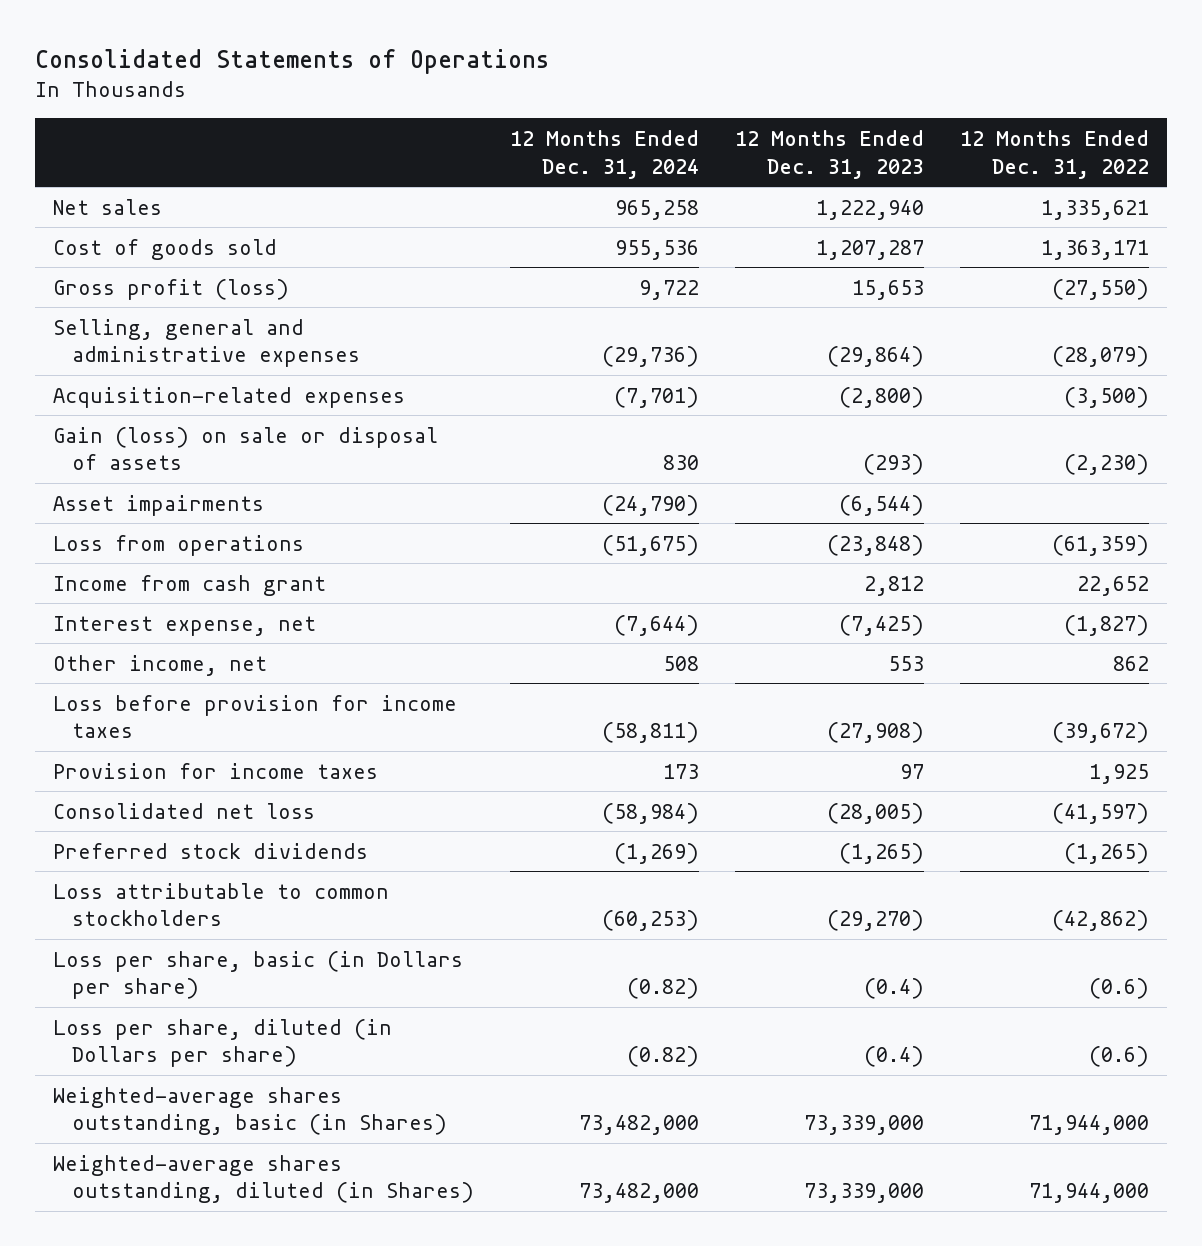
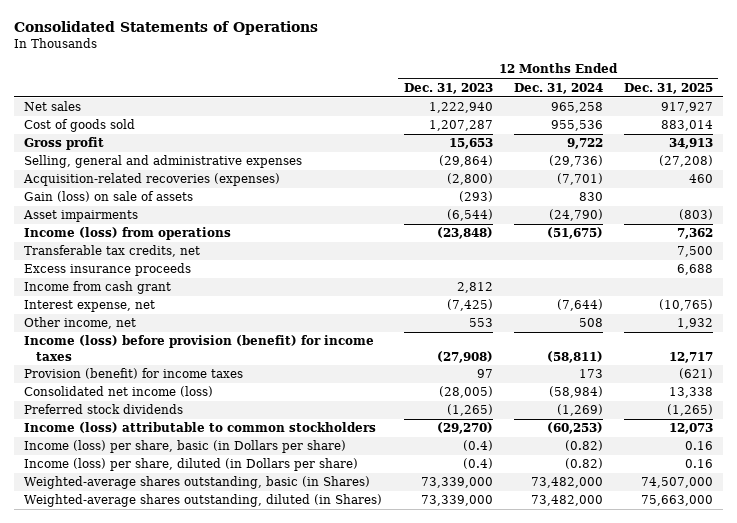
- | 12 Months Ended Dec. 31, 2024 | 12 Months Ended Dec. 31, 2023 | 12 Months Ended Dec. 31, 2022
+ | 12 Months Ended Dec. 31, 2023 | 12 Months Ended Dec. 31, 2024 | 12 Months Ended Dec. 31, 2025
- Gross profit (loss) | 9,722 | 15,653 | (27,550)
+ Gross profit | 15,653 | 9,722 | 34,913
- Acquisition-related expenses | (7,701) | (2,800) | (3,500)
- Gain (loss) on sale or disposal of assets | 830 | (293) | (2,230)
+ Acquisition-related recoveries (expenses) | (2,800) | (7,701) | 460
+ Gain (loss) on sale of assets | (293) | 830 |
- Loss from operations | (51,675) | (23,848) | (61,359)
+ Income (loss) from operations | (23,848) | (51,675) | 7,362
+ Transferable tax credits, net | | | 7,500
+ Excess insurance proceeds | | | 6,688
- Loss before provision for income taxes | (58,811) | (27,908) | (39,672)
- Provision for income taxes | 173 | 97 | 1,925
- Consolidated net loss | (58,984) | (28,005) | (41,597)
+ Income (loss) before provision (benefit) for income taxes | (27,908) | (58,811) | 12,717
+ Provision (benefit) for income taxes | 97 | 173 | (621)
+ Consolidated net income (loss) | (28,005) | (58,984) | 13,338
- Loss attributable to common stockholders | (60,253) | (29,270) | (42,862)
- Loss per share, basic (in Dollars per share) | (0.82) | (0.4) | (0.6)
- Loss per share, diluted (in Dollars per share) | (0.82) | (0.4) | (0.6)
+ Income (loss) attributable to common stockholders | (29,270) | (60,253) | 12,073
+ Income (loss) per share, basic (in Dollars per share) | (0.4) | (0.82) | 0.16
+ Income (loss) per share, diluted (in Dollars per share) | (0.4) | (0.82) | 0.16

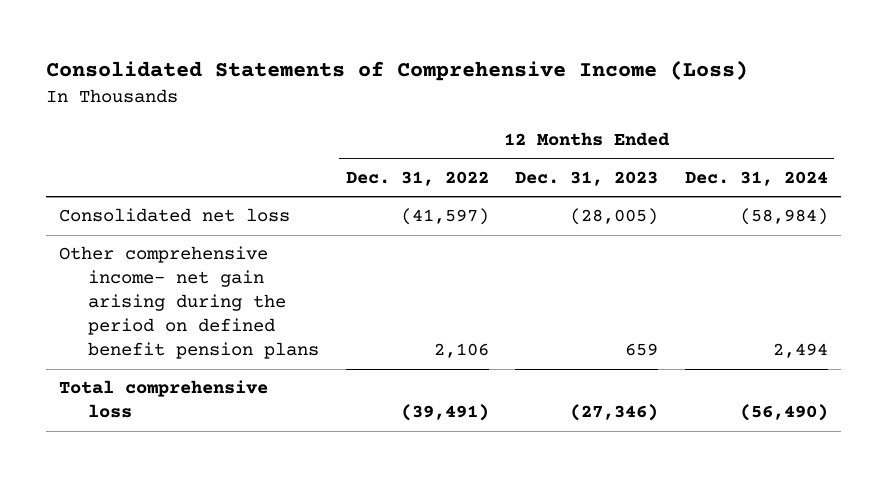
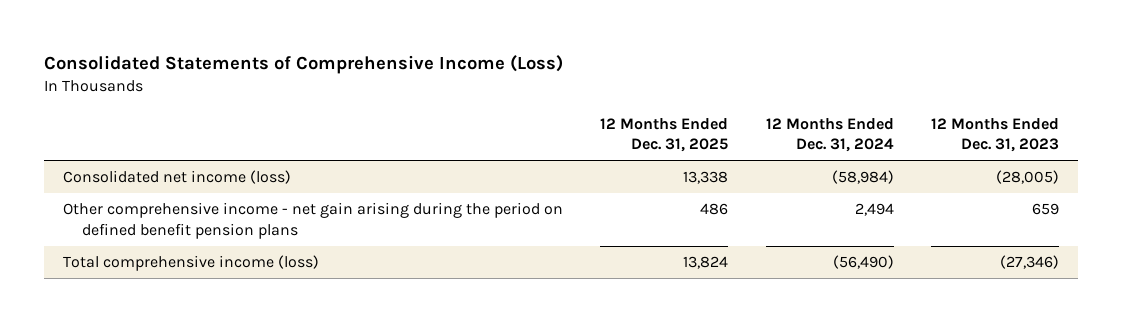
- | 12 Months Ended Dec. 31, 2022 | 12 Months Ended Dec. 31, 2023 | 12 Months Ended Dec. 31, 2024
+ | 12 Months Ended Dec. 31, 2025 | 12 Months Ended Dec. 31, 2024 | 12 Months Ended Dec. 31, 2023
- Consolidated net loss | (41,597) | (28,005) | (58,984)
- Other comprehensive income- net gain arising during the period on defined benefit pension plans | 2,106 | 659 | 2,494
- Total comprehensive loss | (39,491) | (27,346) | (56,490)
+ Consolidated net income (loss) | 13,338 | (58,984) | (28,005)
+ Other comprehensive income - net gain arising during the period on defined benefit pension plans | 486 | 2,494 | 659
+ Total comprehensive income (loss) | 13,824 | (56,490) | (27,346)

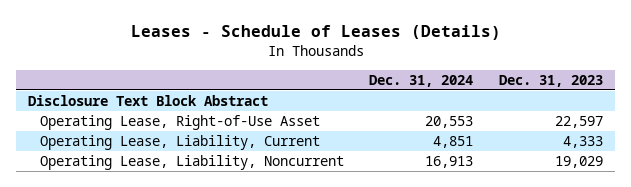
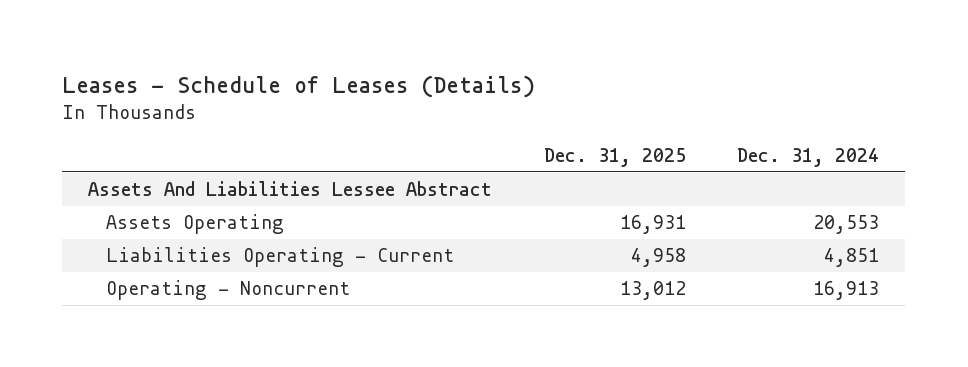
- | Dec. 31, 2024 | Dec. 31, 2023
+ | Dec. 31, 2025 | Dec. 31, 2024
- Disclosure Text Block Abstract
- Operating Lease, Right-of-Use Asset | 20,553 | 22,597
- Operating Lease, Liability, Current | 4,851 | 4,333
- Operating Lease, Liability, Noncurrent | 16,913 | 19,029
+ Assets And Liabilities Lessee Abstract
+ Assets Operating | 16,931 | 20,553
+ Liabilities Operating - Current | 4,958 | 4,851
+ Operating - Noncurrent | 13,012 | 16,913

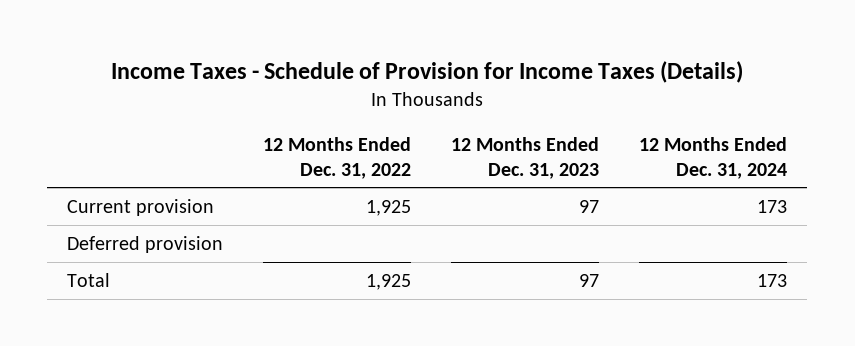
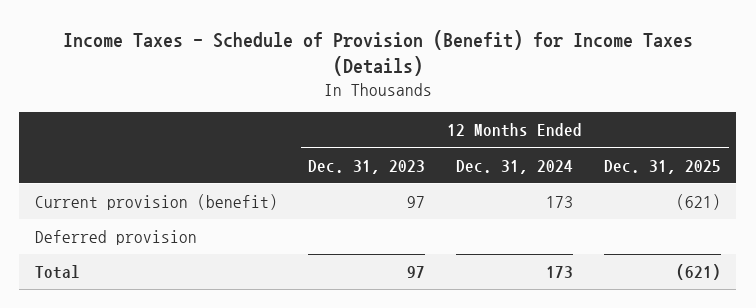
- Income Taxes - Schedule of Provision for Income Taxes (Details)
+ Income Taxes - Schedule of Provision (Benefit) for Income Taxes (Details)
- | 12 Months Ended Dec. 31, 2022 | 12 Months Ended Dec. 31, 2023 | 12 Months Ended Dec. 31, 2024
+ | 12 Months Ended Dec. 31, 2023 | 12 Months Ended Dec. 31, 2024 | 12 Months Ended Dec. 31, 2025
- Current provision | 1,925 | 97 | 173
+ Current provision (benefit) | 97 | 173 | (621)

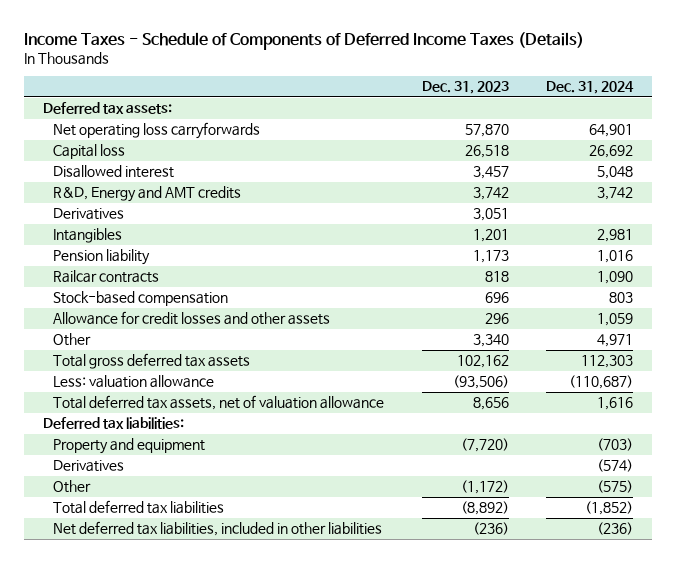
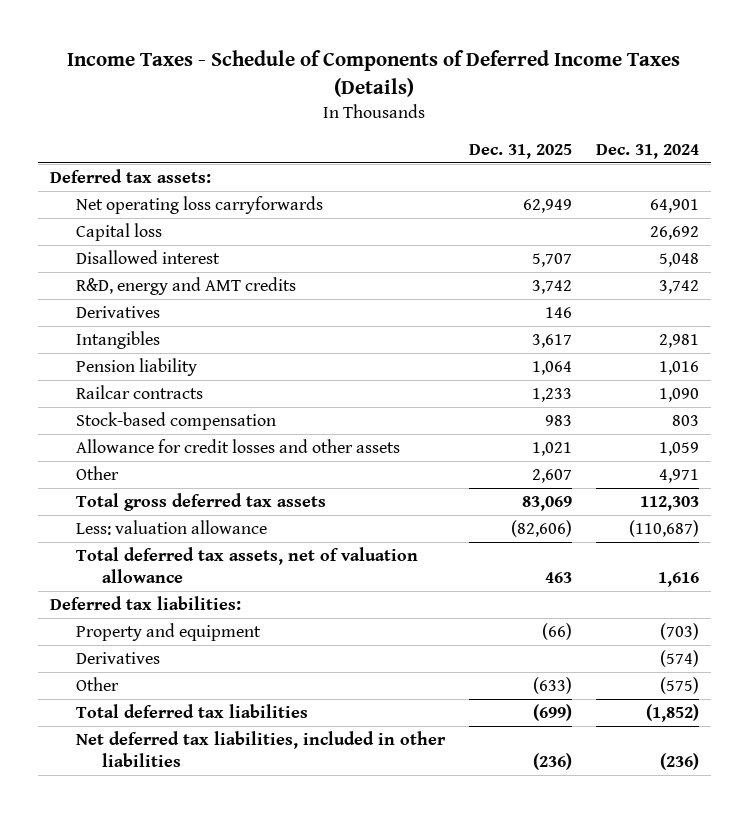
- | Dec. 31, 2023 | Dec. 31, 2024
+ | Dec. 31, 2025 | Dec. 31, 2024
- R&D, Energy and AMT credits | 3,742 | 3,742
+ R&D, energy and AMT credits | 3,742 | 3,742

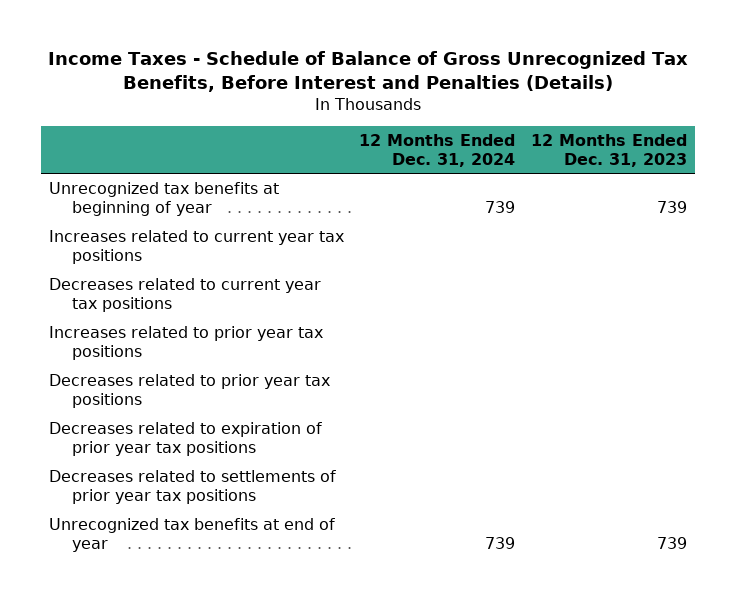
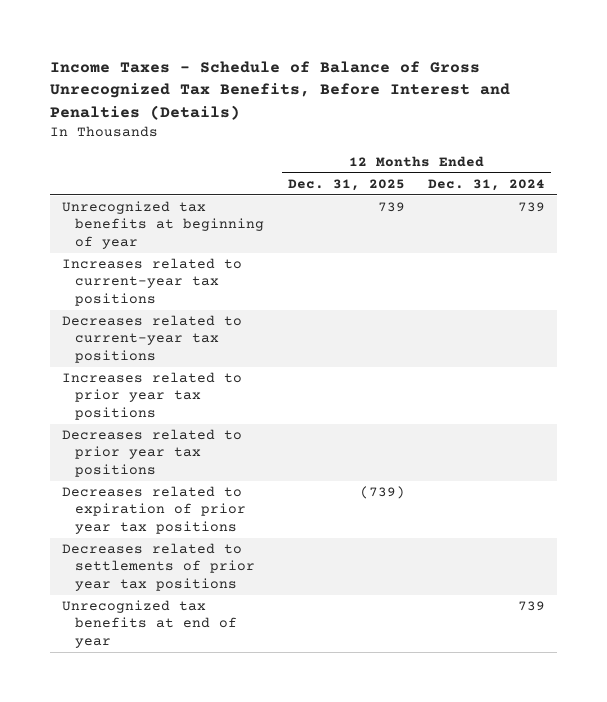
- | 12 Months Ended Dec. 31, 2024 | 12 Months Ended Dec. 31, 2023
+ | 12 Months Ended Dec. 31, 2025 | 12 Months Ended Dec. 31, 2024
- Increases related to current year tax positions
- Decreases related to current year tax positions
+ Increases related to current-year tax positions
+ Decreases related to current-year tax positions

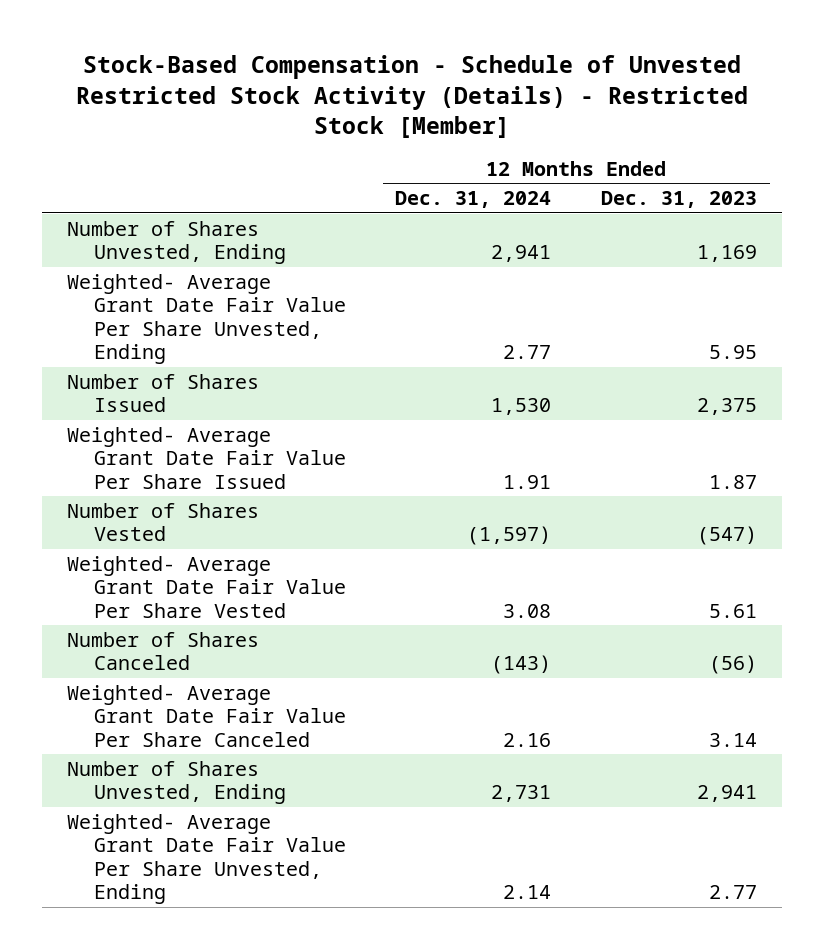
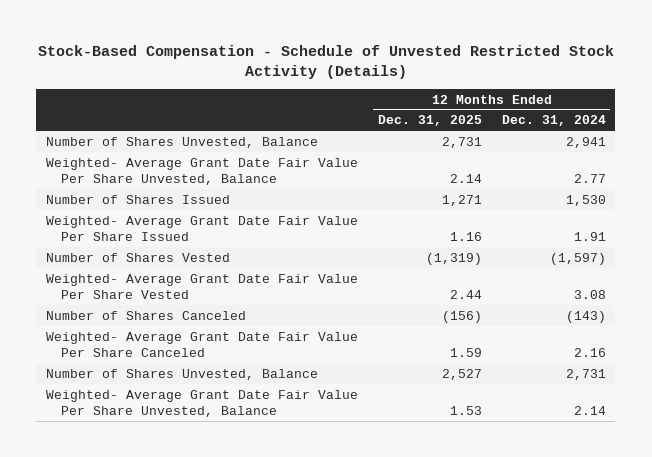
- Stock-Based Compensation - Schedule of Unvested Restricted Stock Activity (Details) - Restricted Stock [Member]
+ Stock-Based Compensation - Schedule of Unvested Restricted Stock Activity (Details)
- | 12 Months Ended Dec. 31, 2024 | 12 Months Ended Dec. 31, 2023
+ | 12 Months Ended Dec. 31, 2025 | 12 Months Ended Dec. 31, 2024
- Number of Shares Unvested, Ending | 2,941 | 1,169
- Weighted- Average Grant Date Fair Value Per Share Unvested, Ending | 2.77 | 5.95
+ Number of Shares Unvested, Balance | 2,731 | 2,941
+ Weighted- Average Grant Date Fair Value Per Share Unvested, Balance | 2.14 | 2.77
- Number of Shares Unvested, Ending | 2,731 | 2,941
- Weighted- Average Grant Date Fair Value Per Share Unvested, Ending | 2.14 | 2.77
+ Number of Shares Unvested, Balance | 2,527 | 2,731
+ Weighted- Average Grant Date Fair Value Per Share Unvested, Balance | 1.53 | 2.14

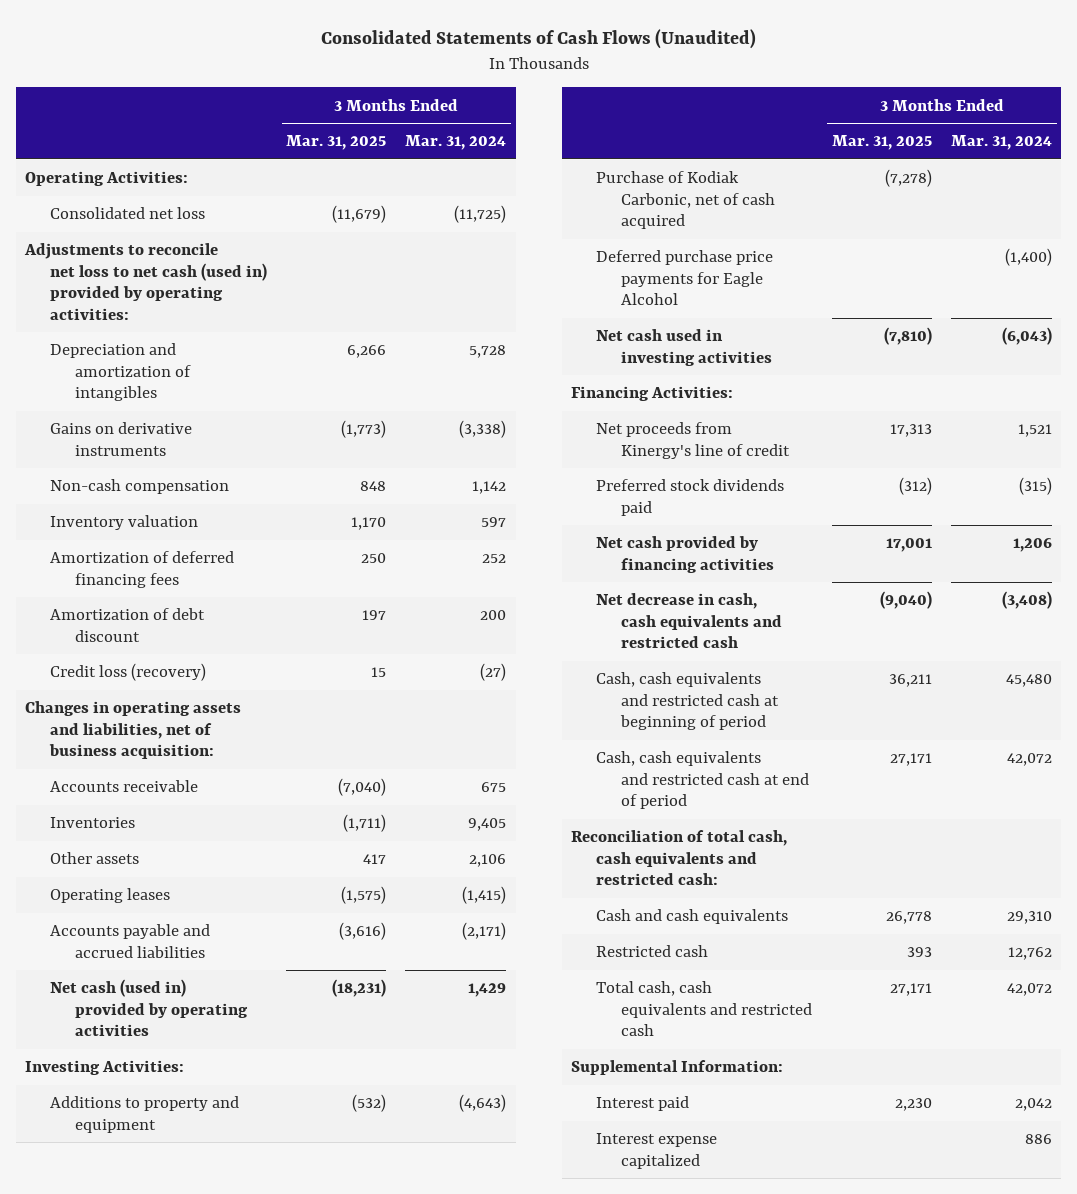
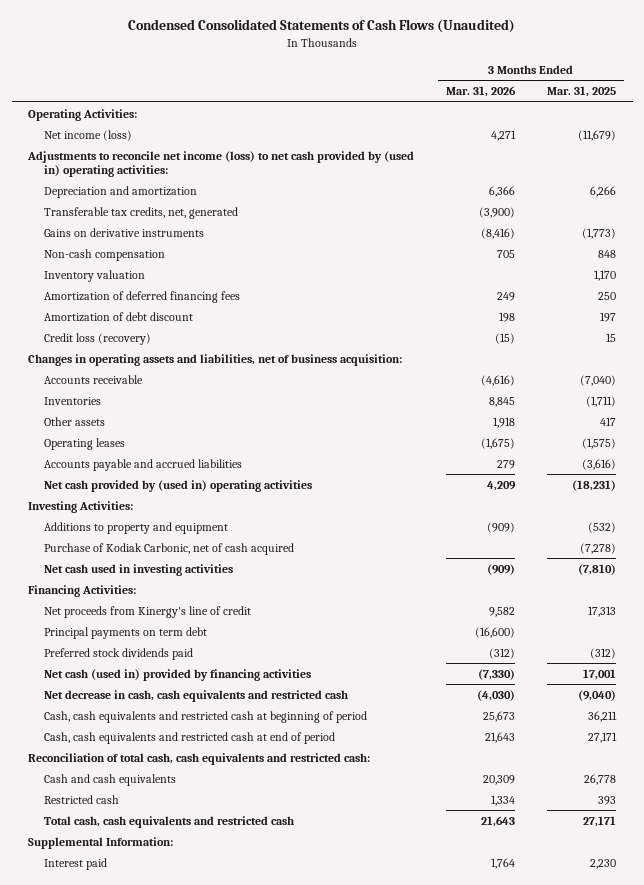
- Consolidated Statements of Cash Flows (Unaudited)
+ Condensed Consolidated Statements of Cash Flows (Unaudited)
- | 3 Months Ended Mar. 31, 2025 | 3 Months Ended Mar. 31, 2024
+ | 3 Months Ended Mar. 31, 2026 | 3 Months Ended Mar. 31, 2025
- Consolidated net loss | (11,679) | (11,725)
- Adjustments to reconcile net loss to net cash (used in) provided by operating activities:
- Depreciation and amortization of intangibles | 6,266 | 5,728
+ Net income (loss) | 4,271 | (11,679)
+ Adjustments to reconcile net income (loss) to net cash provided by (used in) operating activities:
+ Depreciation and amortization | 6,366 | 6,266
+ Transferable tax credits, net, generated | (3,900) |
- Net cash (used in) provided by operating activities | (18,231) | 1,429
+ Net cash provided by (used in) operating activities | 4,209 | (18,231)
- Deferred purchase price payments for Eagle Alcohol | | (1,400)
+ Principal payments on term debt | (16,600) |
- Net cash provided by financing activities | 17,001 | 1,206
+ Net cash (used in) provided by financing activities | (7,330) | 17,001
- Interest expense capitalized | | 886

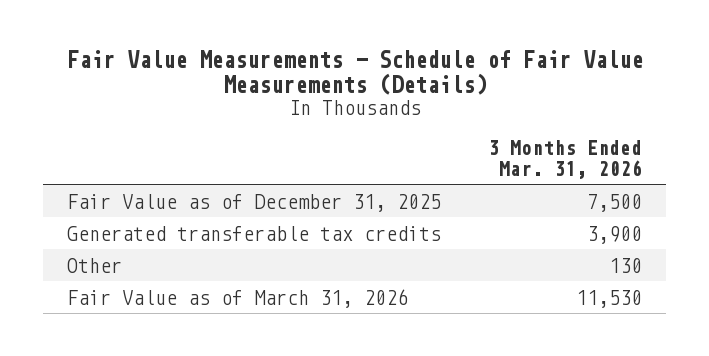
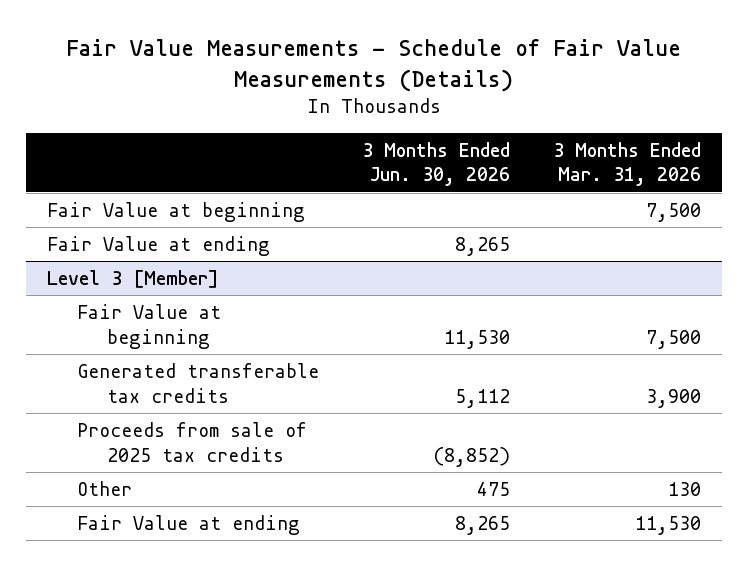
- | 3 Months Ended Mar. 31, 2026
+ | 3 Months Ended Jun. 30, 2026 | 3 Months Ended Mar. 31, 2026
- Fair Value as of December 31, 2025 | 7,500
+ Fair Value at beginning | | 7,500
+ Fair Value at ending | 8,265 |
+ Level 3 [Member]
+ Fair Value at beginning | 11,530 | 7,500
+ Proceeds from sale of 2025 tax credits | (8,852) |
- Fair Value as of March 31, 2026 | 11,530
+ Fair Value at ending | 8,265 | 11,530

